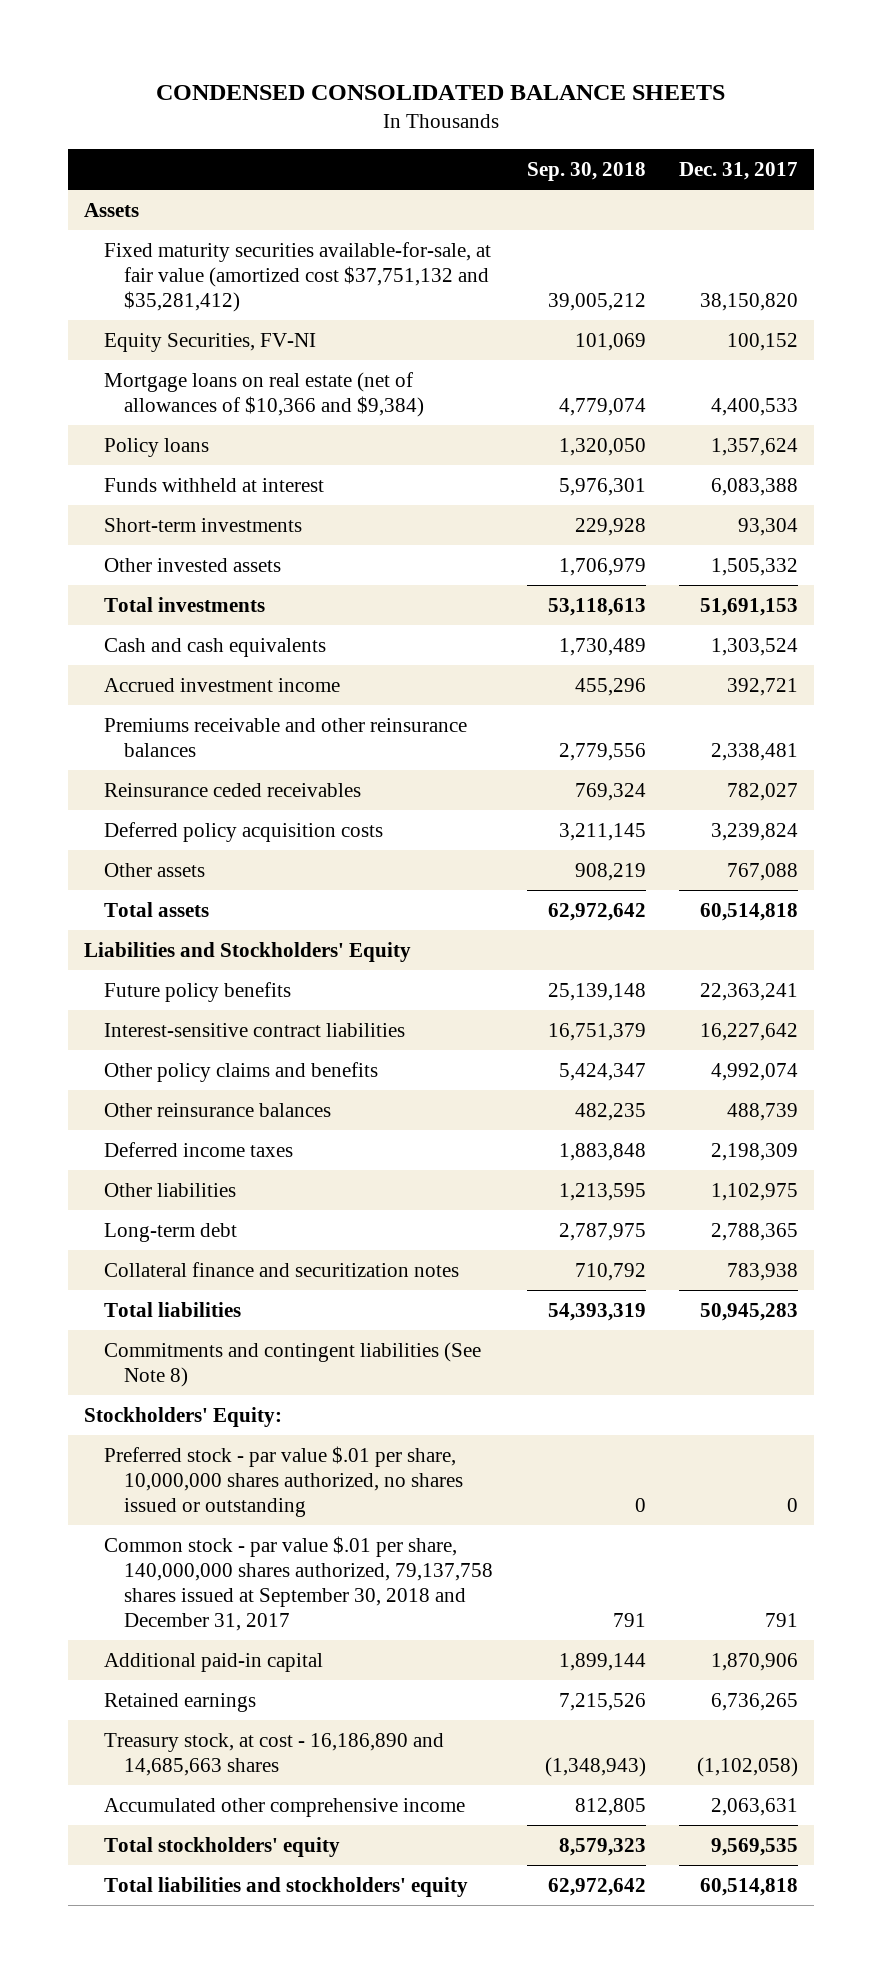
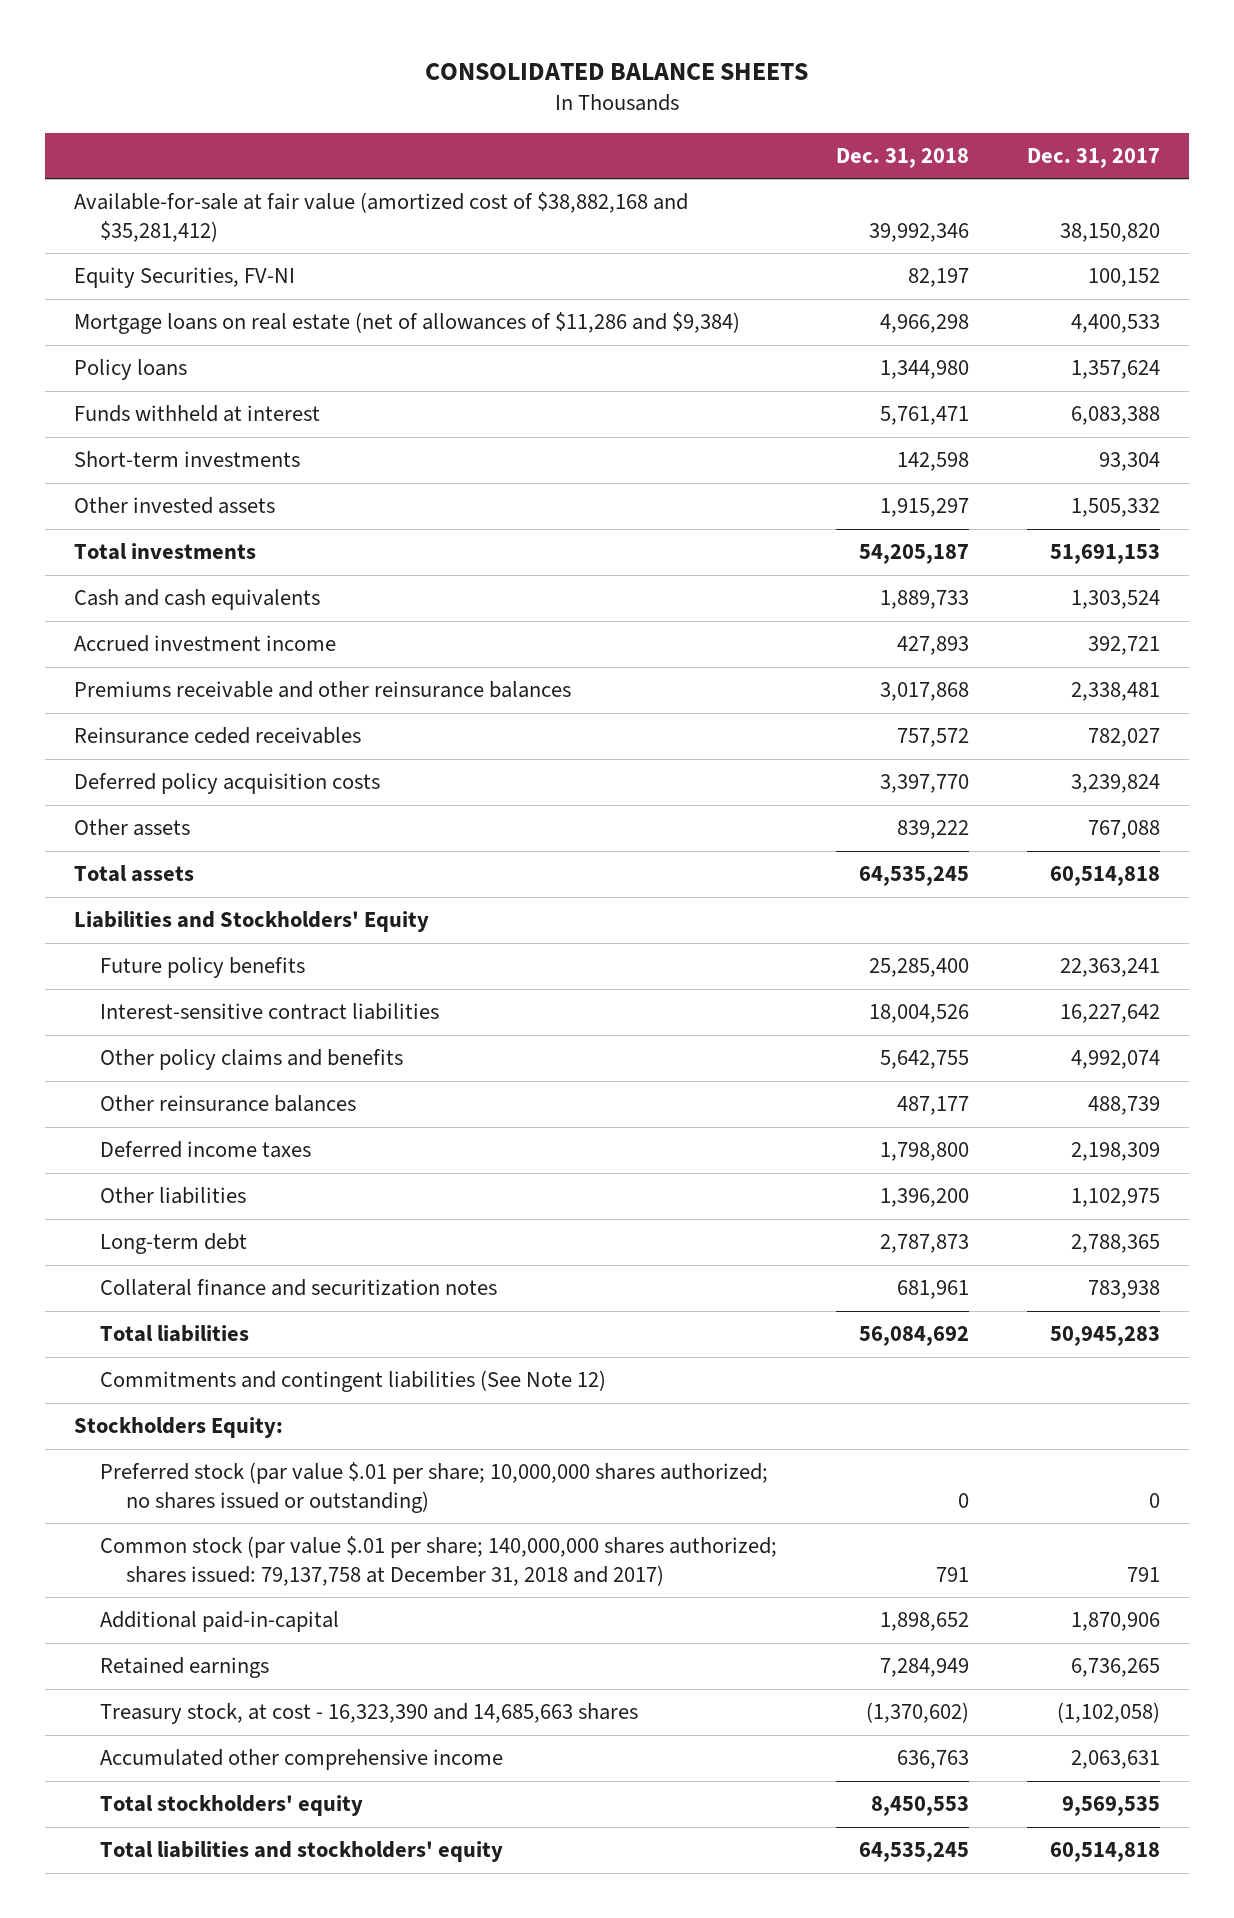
- CONDENSED CONSOLIDATED BALANCE SHEETS
+ CONSOLIDATED BALANCE SHEETS
- | Sep. 30, 2018 | Dec. 31, 2017
+ | Dec. 31, 2018 | Dec. 31, 2017
- Assets
- Fixed maturity securities available-for-sale, at fair value (amortized cost $37,751,132 and $35,281,412) | 39,005,212 | 38,150,820
+ Available-for-sale at fair value (amortized cost of $38,882,168 and $35,281,412) | 39,992,346 | 38,150,820
- Mortgage loans on real estate (net of allowances of $10,366 and $9,384) | 4,779,074 | 4,400,533
+ Mortgage loans on real estate (net of allowances of $11,286 and $9,384) | 4,966,298 | 4,400,533
- Commitments and contingent liabilities (See Note 8)
- Stockholders' Equity:
- Preferred stock - par value $.01 per share, 10,000,000 shares authorized, no shares issued or outstanding | 0 | 0
- Common stock - par value $.01 per share, 140,000,000 shares authorized, 79,137,758 shares issued at September 30, 2018 and December 31, 2017 | 791 | 791
- Additional paid-in capital | 1,899,144 | 1,870,906
+ Commitments and contingent liabilities (See Note 12)
+ Stockholders Equity:
+ Preferred stock (par value $.01 per share; 10,000,000 shares authorized; no shares issued or outstanding) | 0 | 0
+ Common stock (par value $.01 per share; 140,000,000 shares authorized; shares issued: 79,137,758 at December 31, 2018 and 2017) | 791 | 791
+ Additional paid-in-capital | 1,898,652 | 1,870,906
- Treasury stock, at cost - 16,186,890 and 14,685,663 shares | (1,348,943) | (1,102,058)
+ Treasury stock, at cost - 16,323,390 and 14,685,663 shares | (1,370,602) | (1,102,058)

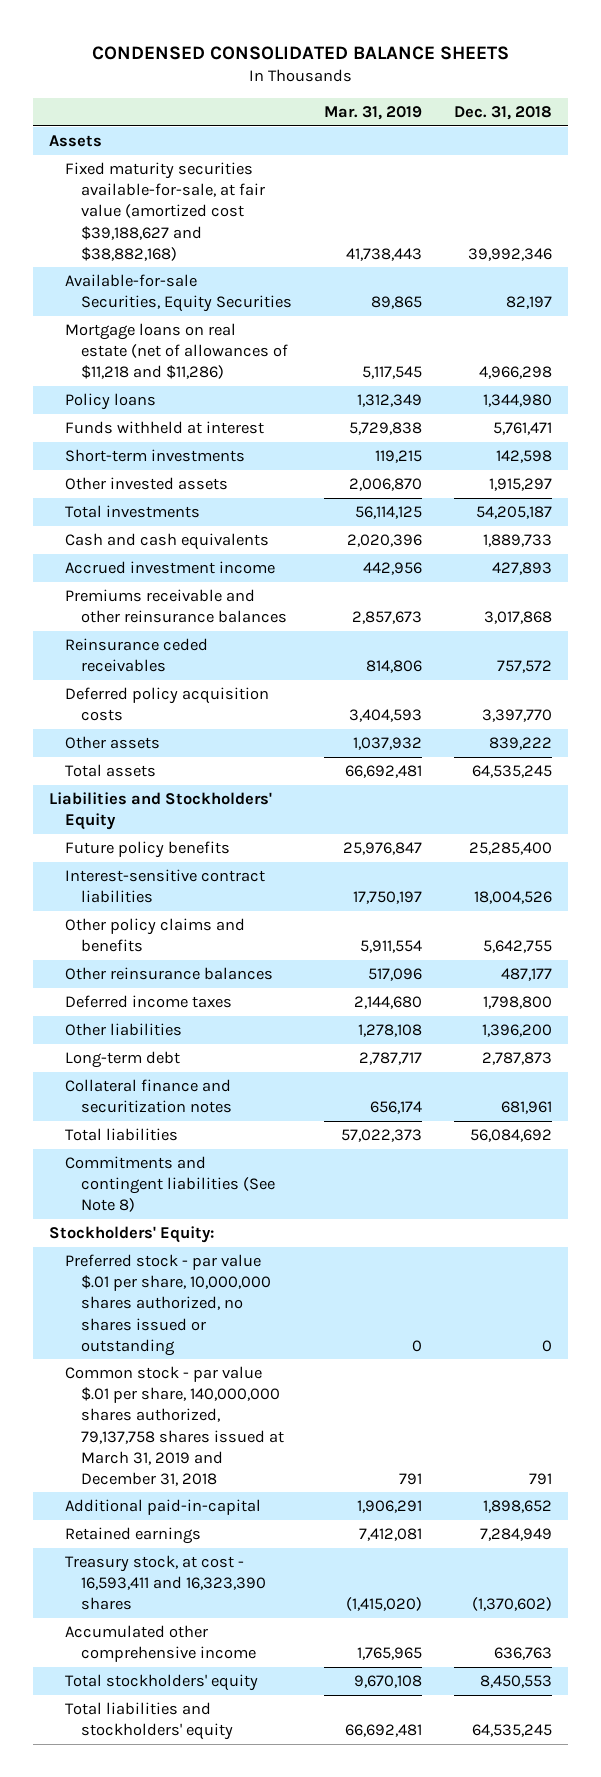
- CONSOLIDATED BALANCE SHEETS
+ CONDENSED CONSOLIDATED BALANCE SHEETS
- | Dec. 31, 2018 | Dec. 31, 2017
+ | Mar. 31, 2019 | Dec. 31, 2018
- Available-for-sale at fair value (amortized cost of $38,882,168 and $35,281,412) | 39,992,346 | 38,150,820
- Equity Securities, FV-NI | 82,197 | 100,152
- Mortgage loans on real estate (net of allowances of $11,286 and $9,384) | 4,966,298 | 4,400,533
+ Assets
+ Fixed maturity securities available-for-sale, at fair value (amortized cost $39,188,627 and $38,882,168) | 41,738,443 | 39,992,346
+ Available-for-sale Securities, Equity Securities | 89,865 | 82,197
+ Mortgage loans on real estate (net of allowances of $11,218 and $11,286) | 5,117,545 | 4,966,298
- Commitments and contingent liabilities (See Note 12)
- Stockholders Equity:
- Preferred stock (par value $.01 per share; 10,000,000 shares authorized; no shares issued or outstanding) | 0 | 0
- Common stock (par value $.01 per share; 140,000,000 shares authorized; shares issued: 79,137,758 at December 31, 2018 and 2017) | 791 | 791
+ Commitments and contingent liabilities (See Note 8)
+ Stockholders' Equity:
+ Preferred stock - par value $.01 per share, 10,000,000 shares authorized, no shares issued or outstanding | 0 | 0
+ Common stock - par value $.01 per share, 140,000,000 shares authorized, 79,137,758 shares issued at March 31, 2019 and December 31, 2018 | 791 | 791
- Treasury stock, at cost - 16,323,390 and 14,685,663 shares | (1,370,602) | (1,102,058)
+ Treasury stock, at cost - 16,593,411 and 16,323,390 shares | (1,415,020) | (1,370,602)

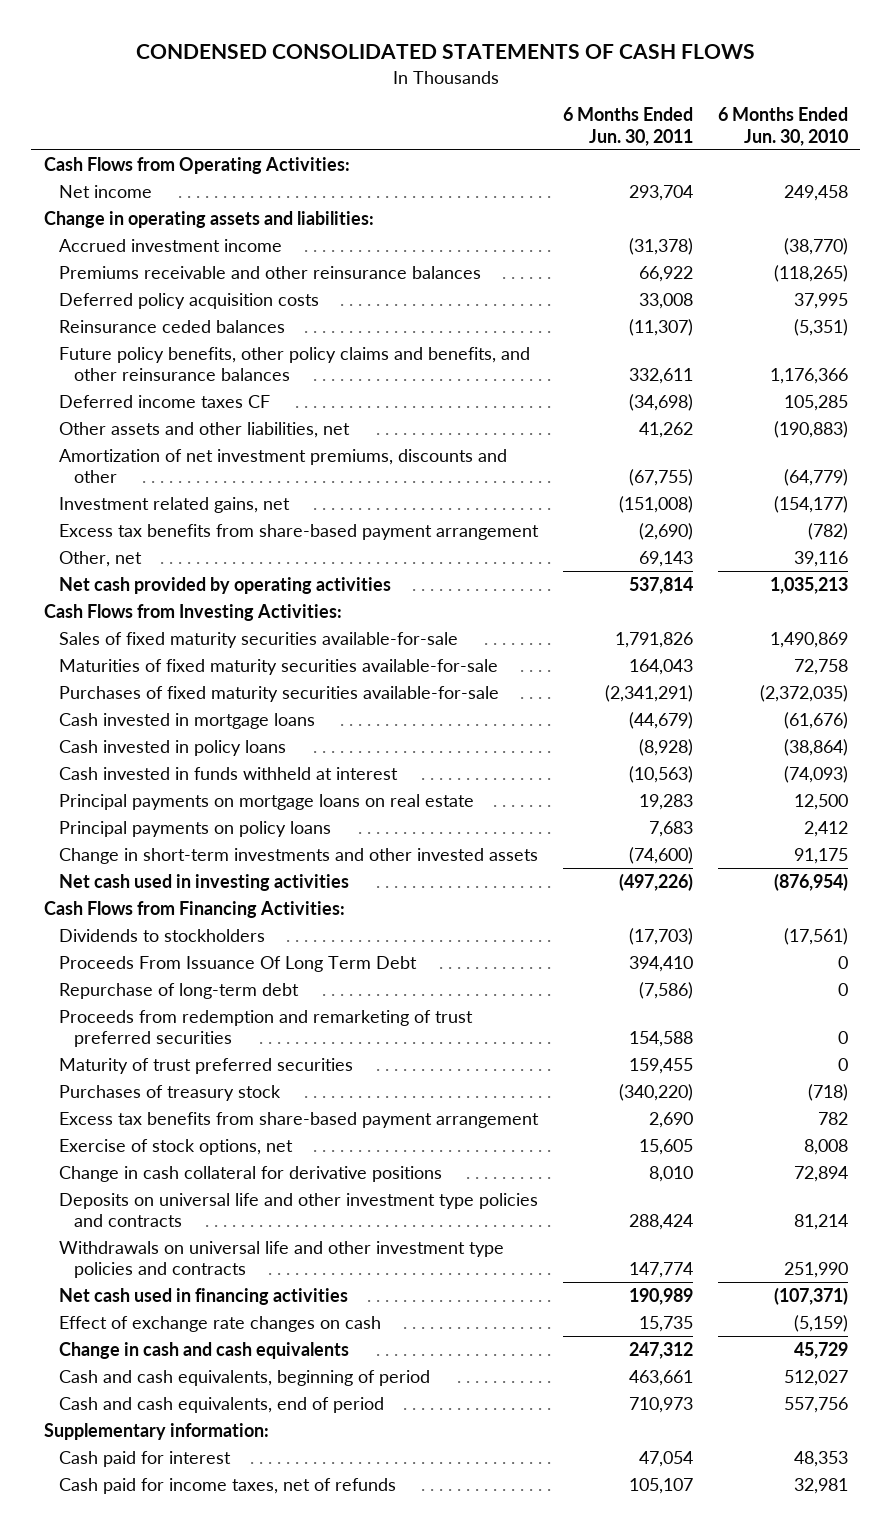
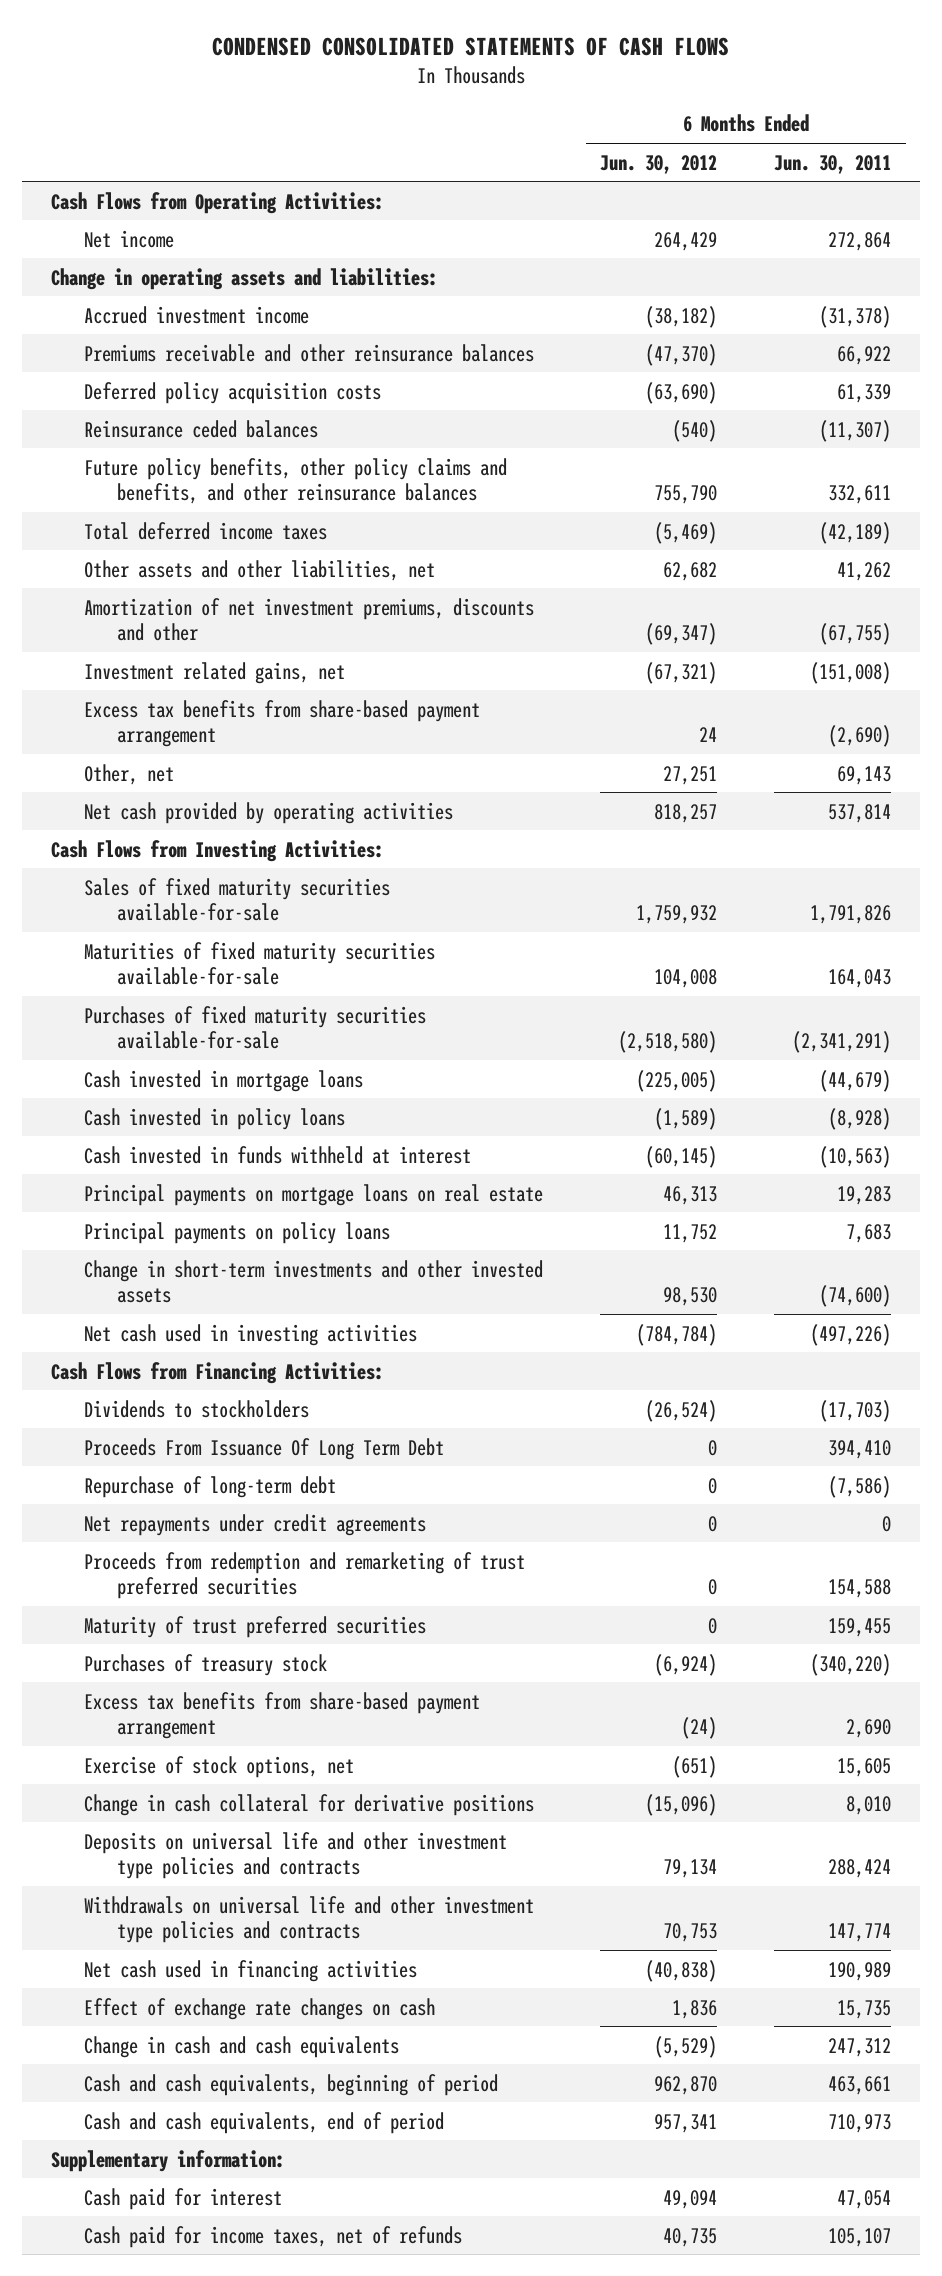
- | 6 Months Ended Jun. 30, 2011 | 6 Months Ended Jun. 30, 2010
+ | 6 Months Ended Jun. 30, 2012 | 6 Months Ended Jun. 30, 2011
- Net income | 293,704 | 249,458
+ Net income | 264,429 | 272,864
- Deferred policy acquisition costs | 33,008 | 37,995
+ Deferred policy acquisition costs | (63,690) | 61,339
- Deferred income taxes CF | (34,698) | 105,285
+ Total deferred income taxes | (5,469) | (42,189)
+ Net repayments under credit agreements | 0 | 0

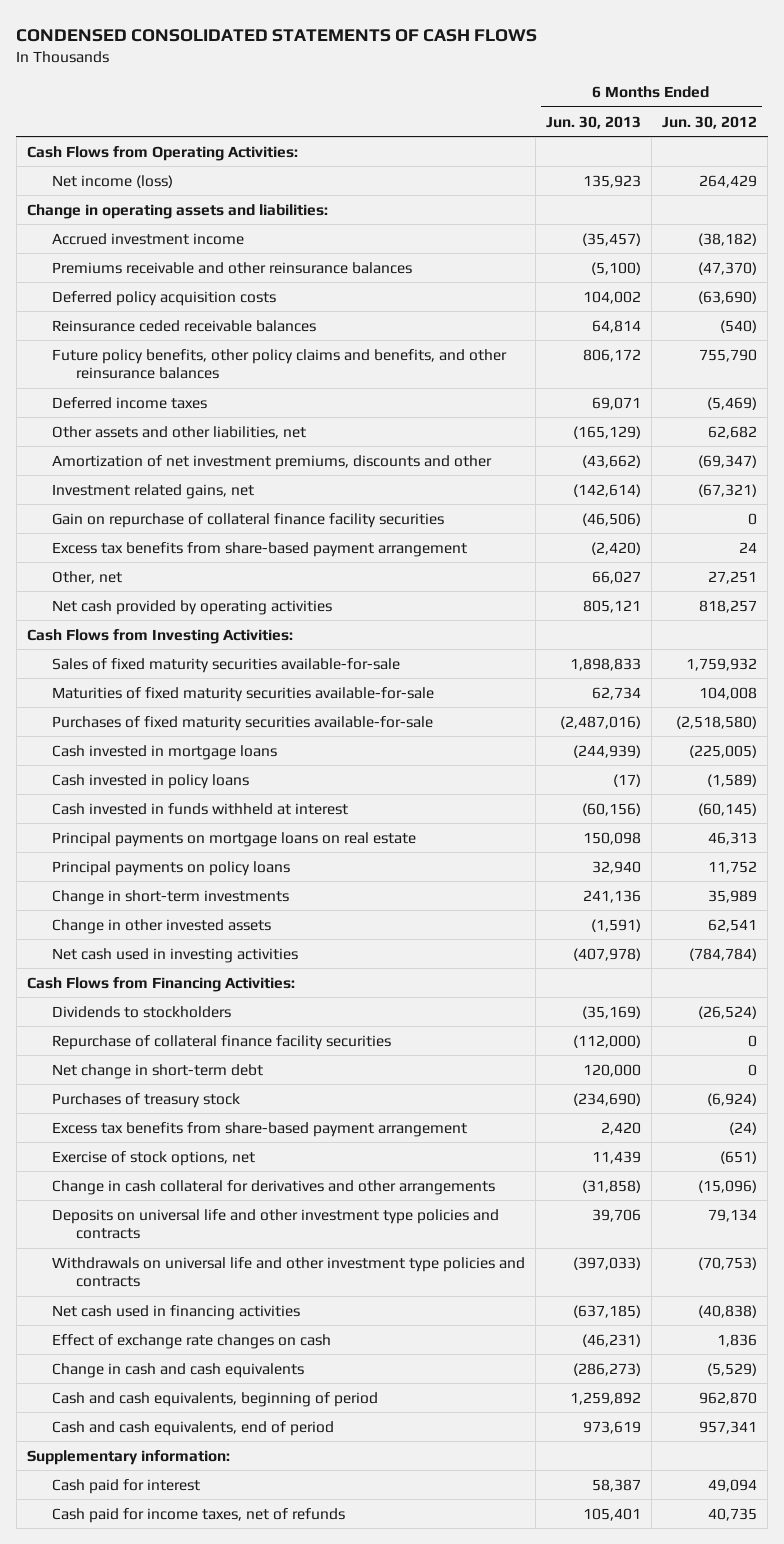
- | 6 Months Ended Jun. 30, 2012 | 6 Months Ended Jun. 30, 2011
+ | 6 Months Ended Jun. 30, 2013 | 6 Months Ended Jun. 30, 2012
- Net income | 264,429 | 272,864
+ Net income (loss) | 135,923 | 264,429
- Reinsurance ceded balances | (540) | (11,307)
+ Reinsurance ceded receivable balances | 64,814 | (540)
- Total deferred income taxes | (5,469) | (42,189)
+ Deferred income taxes | 69,071 | (5,469)
+ Gain on repurchase of collateral finance facility securities | (46,506) | 0
- Change in short-term investments and other invested assets | 98,530 | (74,600)
+ Change in short-term investments | 241,136 | 35,989
+ Change in other invested assets | (1,591) | 62,541
- Proceeds From Issuance Of Long Term Debt | 0 | 394,410
- Repurchase of long-term debt | 0 | (7,586)
- Net repayments under credit agreements | 0 | 0
- Proceeds from redemption and remarketing of trust preferred securities | 0 | 154,588
- Maturity of trust preferred securities | 0 | 159,455
+ Repurchase of collateral finance facility securities | (112,000) | 0
+ Net change in short-term debt | 120,000 | 0
- Change in cash collateral for derivative positions | (15,096) | 8,010
+ Change in cash collateral for derivatives and other arrangements | (31,858) | (15,096)
- Withdrawals on universal life and other investment type policies and contracts | 70,753 | 147,774
+ Withdrawals on universal life and other investment type policies and contracts | (397,033) | (70,753)

